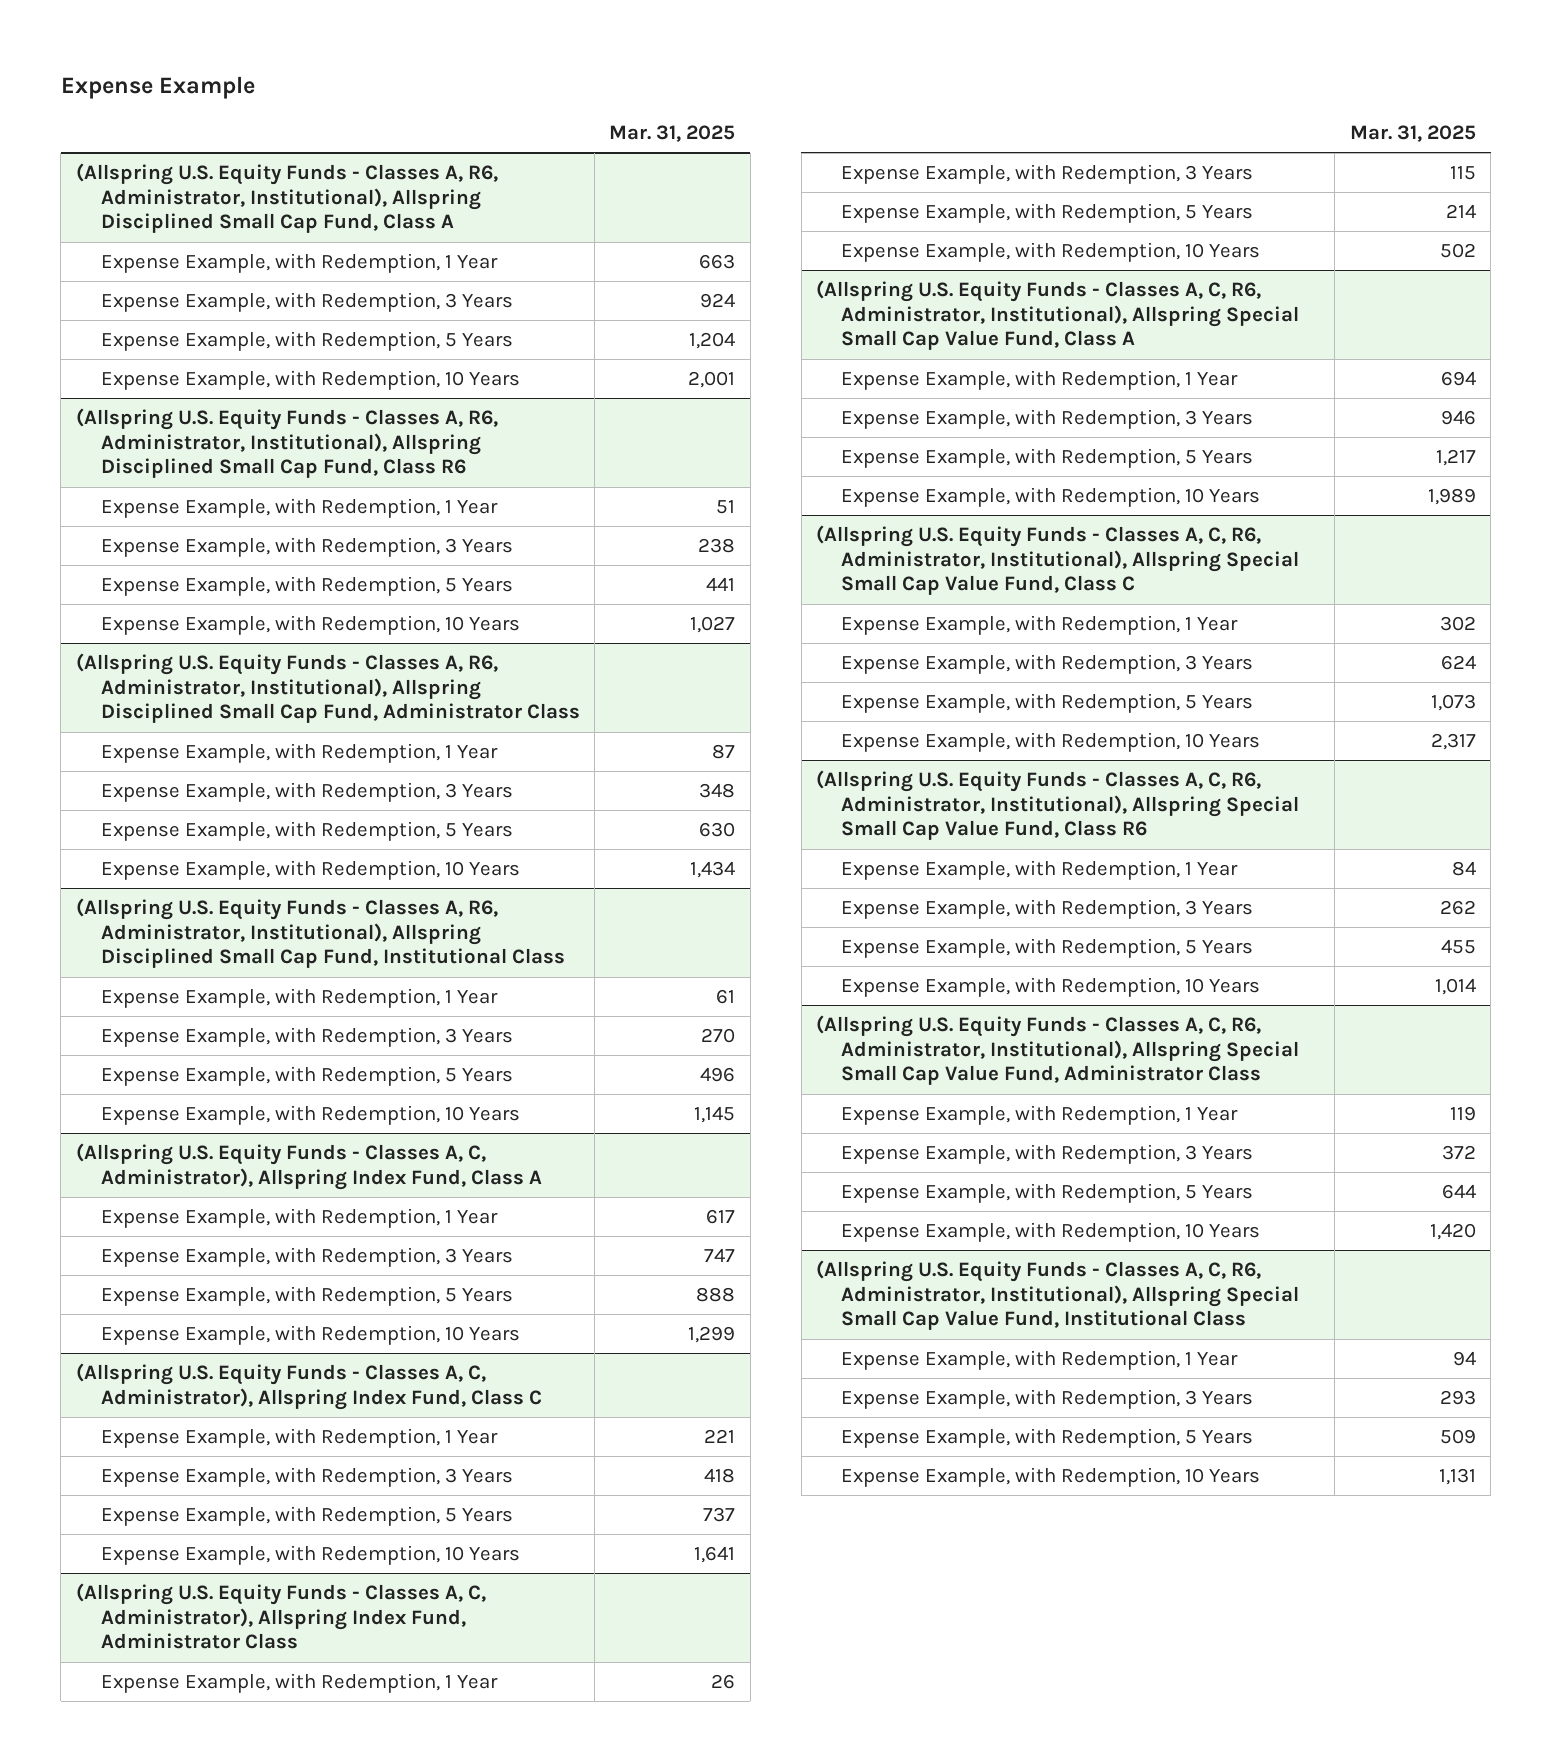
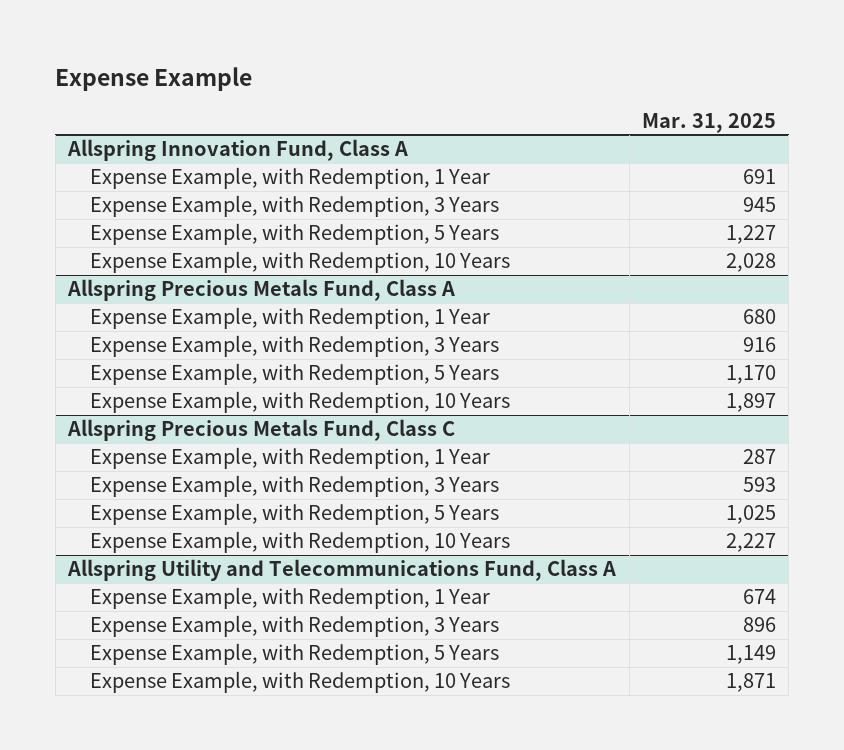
- (Allspring U.S. Equity Funds - Classes A, R6, Administrator, Institutional), Allspring Disciplined Small Cap Fund, Class A
- Expense Example, with Redemption, 1 Year | 663
- Expense Example, with Redemption, 3 Years | 924
- Expense Example, with Redemption, 5 Years | 1,204
- Expense Example, with Redemption, 10 Years | 2,001
- (Allspring U.S. Equity Funds - Classes A, R6, Administrator, Institutional), Allspring Disciplined Small Cap Fund, Class R6
- Expense Example, with Redemption, 1 Year | 51
- Expense Example, with Redemption, 3 Years | 238
- Expense Example, with Redemption, 5 Years | 441
- Expense Example, with Redemption, 10 Years | 1,027
- (Allspring U.S. Equity Funds - Classes A, R6, Administrator, Institutional), Allspring Disciplined Small Cap Fund, Administrator Class
- Expense Example, with Redemption, 1 Year | 87
- Expense Example, with Redemption, 3 Years | 348
- Expense Example, with Redemption, 5 Years | 630
- Expense Example, with Redemption, 10 Years | 1,434
- (Allspring U.S. Equity Funds - Classes A, R6, Administrator, Institutional), Allspring Disciplined Small Cap Fund, Institutional Class
- Expense Example, with Redemption, 1 Year | 61
- Expense Example, with Redemption, 3 Years | 270
- Expense Example, with Redemption, 5 Years | 496
- Expense Example, with Redemption, 10 Years | 1,145
- (Allspring U.S. Equity Funds - Classes A, C, Administrator), Allspring Index Fund, Class A
- Expense Example, with Redemption, 1 Year | 617
- Expense Example, with Redemption, 3 Years | 747
- Expense Example, with Redemption, 5 Years | 888
- Expense Example, with Redemption, 10 Years | 1,299
- (Allspring U.S. Equity Funds - Classes A, C, Administrator), Allspring Index Fund, Class C
- Expense Example, with Redemption, 1 Year | 221
- Expense Example, with Redemption, 3 Years | 418
- Expense Example, with Redemption, 5 Years | 737
- Expense Example, with Redemption, 10 Years | 1,641
- (Allspring U.S. Equity Funds - Classes A, C, Administrator), Allspring Index Fund, Administrator Class
- Expense Example, with Redemption, 1 Year | 26
- Expense Example, with Redemption, 3 Years | 115
- Expense Example, with Redemption, 5 Years | 214
- Expense Example, with Redemption, 10 Years | 502
- (Allspring U.S. Equity Funds - Classes A, C, R6, Administrator, Institutional), Allspring Special Small Cap Value Fund, Class A
- Expense Example, with Redemption, 1 Year | 694
- Expense Example, with Redemption, 3 Years | 946
- Expense Example, with Redemption, 5 Years | 1,217
- Expense Example, with Redemption, 10 Years | 1,989
- (Allspring U.S. Equity Funds - Classes A, C, R6, Administrator, Institutional), Allspring Special Small Cap Value Fund, Class C
- Expense Example, with Redemption, 1 Year | 302
- Expense Example, with Redemption, 3 Years | 624
- Expense Example, with Redemption, 5 Years | 1,073
- Expense Example, with Redemption, 10 Years | 2,317
- (Allspring U.S. Equity Funds - Classes A, C, R6, Administrator, Institutional), Allspring Special Small Cap Value Fund, Class R6
- Expense Example, with Redemption, 1 Year | 84
- Expense Example, with Redemption, 3 Years | 262
- Expense Example, with Redemption, 5 Years | 455
- Expense Example, with Redemption, 10 Years | 1,014
- (Allspring U.S. Equity Funds - Classes A, C, R6, Administrator, Institutional), Allspring Special Small Cap Value Fund, Administrator Class
- Expense Example, with Redemption, 1 Year | 119
- Expense Example, with Redemption, 3 Years | 372
- Expense Example, with Redemption, 5 Years | 644
- Expense Example, with Redemption, 10 Years | 1,420
- (Allspring U.S. Equity Funds - Classes A, C, R6, Administrator, Institutional), Allspring Special Small Cap Value Fund, Institutional Class
- Expense Example, with Redemption, 1 Year | 94
- Expense Example, with Redemption, 3 Years | 293
- Expense Example, with Redemption, 5 Years | 509
- Expense Example, with Redemption, 10 Years | 1,131
+ Allspring Innovation Fund, Class A
+ Expense Example, with Redemption, 1 Year | 691
+ Expense Example, with Redemption, 3 Years | 945
+ Expense Example, with Redemption, 5 Years | 1,227
+ Expense Example, with Redemption, 10 Years | 2,028
+ Allspring Precious Metals Fund, Class A
+ Expense Example, with Redemption, 1 Year | 680
+ Expense Example, with Redemption, 3 Years | 916
+ Expense Example, with Redemption, 5 Years | 1,170
+ Expense Example, with Redemption, 10 Years | 1,897
+ Allspring Precious Metals Fund, Class C
+ Expense Example, with Redemption, 1 Year | 287
+ Expense Example, with Redemption, 3 Years | 593
+ Expense Example, with Redemption, 5 Years | 1,025
+ Expense Example, with Redemption, 10 Years | 2,227
+ Allspring Utility and Telecommunications Fund, Class A
+ Expense Example, with Redemption, 1 Year | 674
+ Expense Example, with Redemption, 3 Years | 896
+ Expense Example, with Redemption, 5 Years | 1,149
+ Expense Example, with Redemption, 10 Years | 1,871

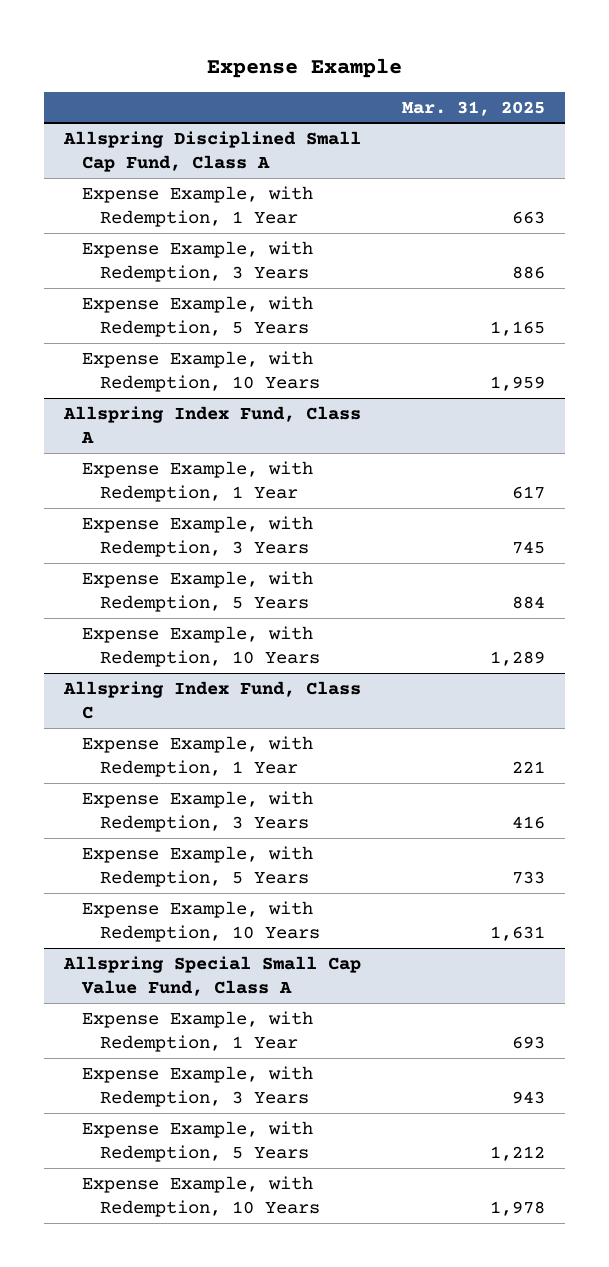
- Allspring Innovation Fund, Class A
- Expense Example, with Redemption, 1 Year | 691
- Expense Example, with Redemption, 3 Years | 945
- Expense Example, with Redemption, 5 Years | 1,227
- Expense Example, with Redemption, 10 Years | 2,028
- Allspring Precious Metals Fund, Class A
- Expense Example, with Redemption, 1 Year | 680
- Expense Example, with Redemption, 3 Years | 916
- Expense Example, with Redemption, 5 Years | 1,170
- Expense Example, with Redemption, 10 Years | 1,897
- Allspring Precious Metals Fund, Class C
- Expense Example, with Redemption, 1 Year | 287
- Expense Example, with Redemption, 3 Years | 593
- Expense Example, with Redemption, 5 Years | 1,025
- Expense Example, with Redemption, 10 Years | 2,227
- Allspring Utility and Telecommunications Fund, Class A
- Expense Example, with Redemption, 1 Year | 674
- Expense Example, with Redemption, 3 Years | 896
- Expense Example, with Redemption, 5 Years | 1,149
- Expense Example, with Redemption, 10 Years | 1,871
+ Allspring Disciplined Small Cap Fund, Class A
+ Expense Example, with Redemption, 1 Year | 663
+ Expense Example, with Redemption, 3 Years | 886
+ Expense Example, with Redemption, 5 Years | 1,165
+ Expense Example, with Redemption, 10 Years | 1,959
+ Allspring Index Fund, Class A
+ Expense Example, with Redemption, 1 Year | 617
+ Expense Example, with Redemption, 3 Years | 745
+ Expense Example, with Redemption, 5 Years | 884
+ Expense Example, with Redemption, 10 Years | 1,289
+ Allspring Index Fund, Class C
+ Expense Example, with Redemption, 1 Year | 221
+ Expense Example, with Redemption, 3 Years | 416
+ Expense Example, with Redemption, 5 Years | 733
+ Expense Example, with Redemption, 10 Years | 1,631
+ Allspring Special Small Cap Value Fund, Class A
+ Expense Example, with Redemption, 1 Year | 693
+ Expense Example, with Redemption, 3 Years | 943
+ Expense Example, with Redemption, 5 Years | 1,212
+ Expense Example, with Redemption, 10 Years | 1,978

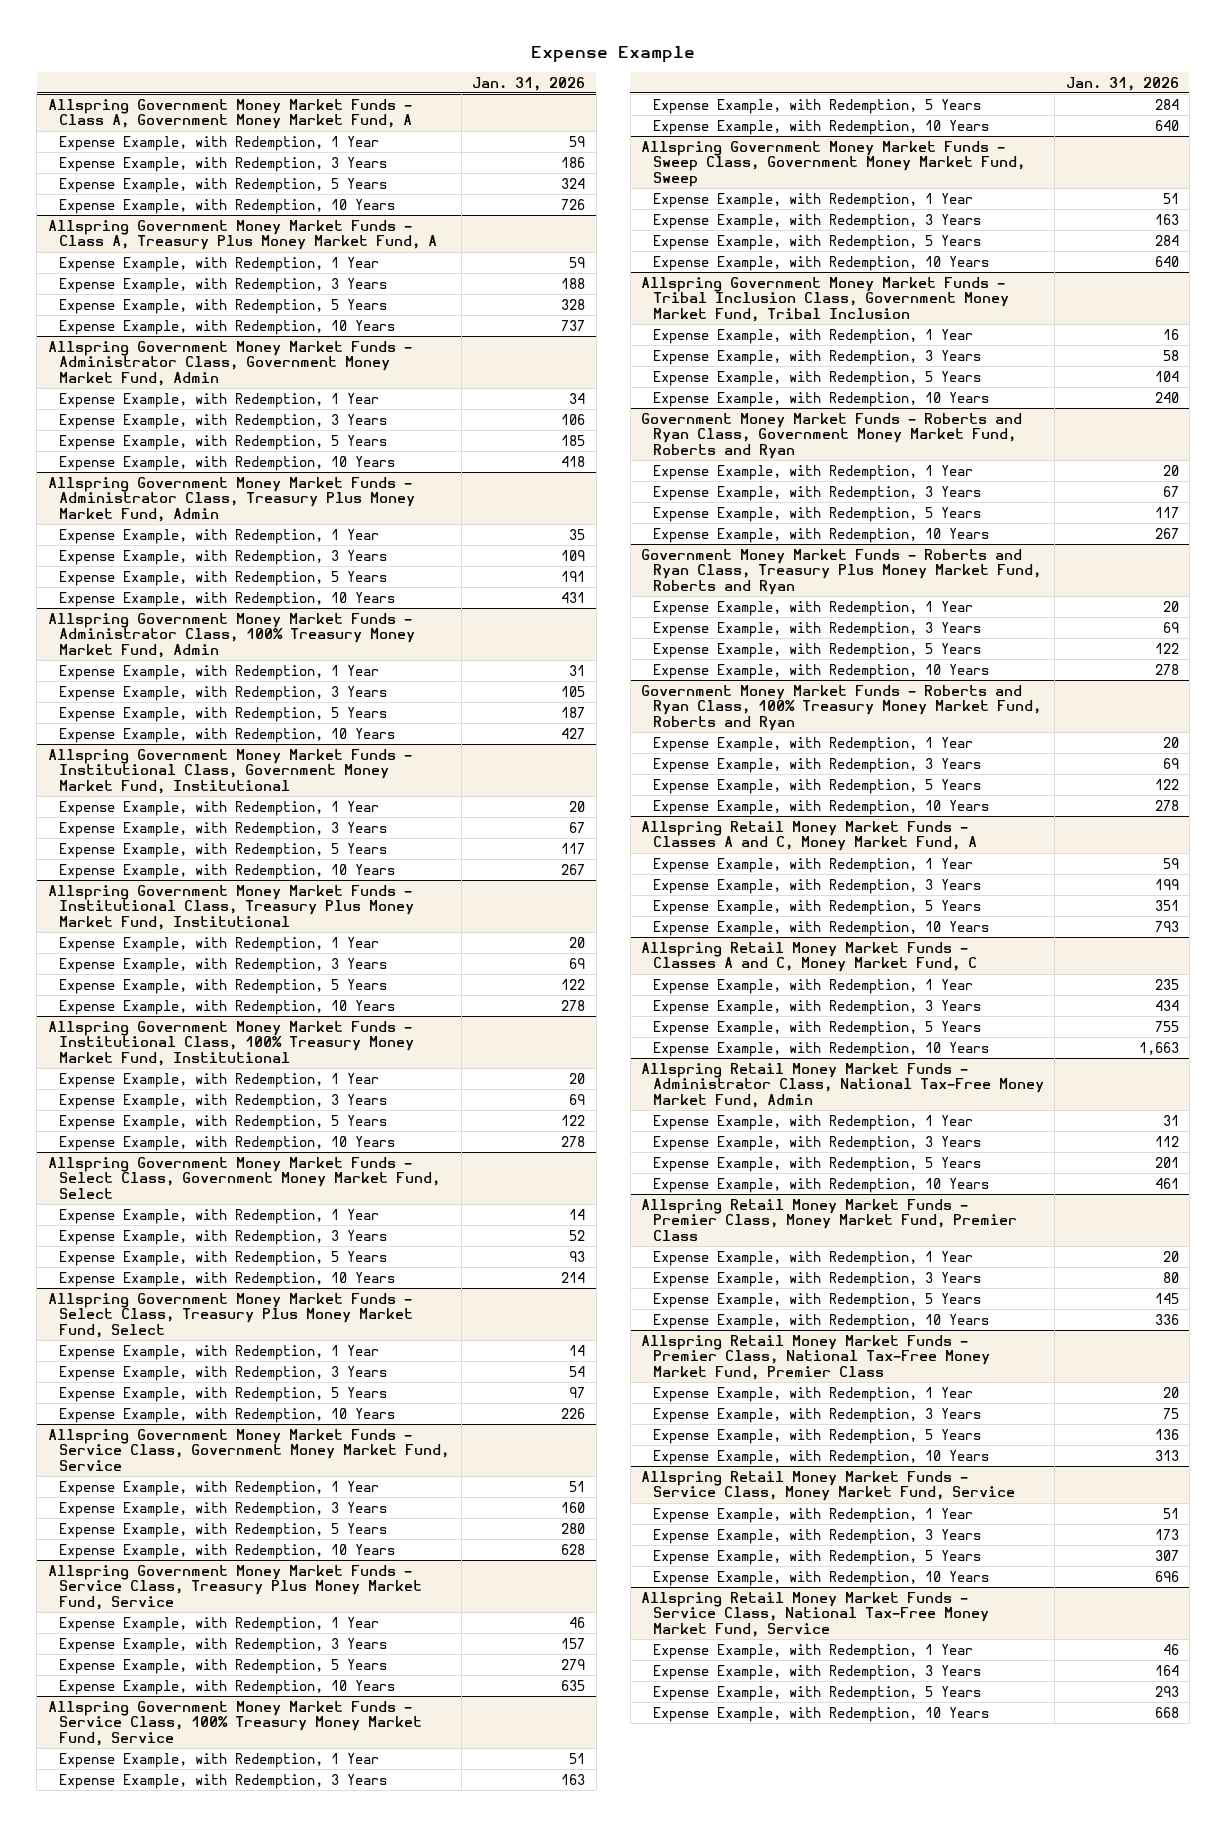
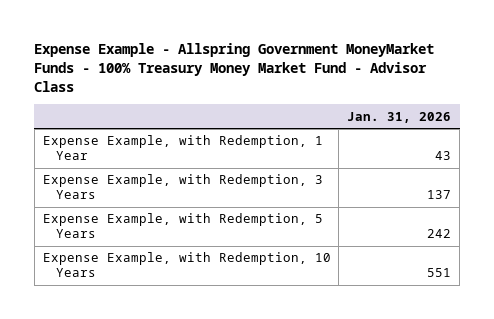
- Expense Example
+ Expense Example - Allspring Government MoneyMarket Funds - 100% Treasury Money Market Fund - Advisor Class
- Allspring Government Money Market Funds - Class A, Government Money Market Fund, A
- Expense Example, with Redemption, 1 Year | 59
- Expense Example, with Redemption, 3 Years | 186
- Expense Example, with Redemption, 5 Years | 324
- Expense Example, with Redemption, 10 Years | 726
- Allspring Government Money Market Funds - Class A, Treasury Plus Money Market Fund, A
- Expense Example, with Redemption, 1 Year | 59
- Expense Example, with Redemption, 3 Years | 188
- Expense Example, with Redemption, 5 Years | 328
- Expense Example, with Redemption, 10 Years | 737
- Allspring Government Money Market Funds - Administrator Class, Government Money Market Fund, Admin
- Expense Example, with Redemption, 1 Year | 34
- Expense Example, with Redemption, 3 Years | 106
- Expense Example, with Redemption, 5 Years | 185
- Expense Example, with Redemption, 10 Years | 418
- Allspring Government Money Market Funds - Administrator Class, Treasury Plus Money Market Fund, Admin
- Expense Example, with Redemption, 1 Year | 35
- Expense Example, with Redemption, 3 Years | 109
- Expense Example, with Redemption, 5 Years | 191
- Expense Example, with Redemption, 10 Years | 431
- Allspring Government Money Market Funds - Administrator Class, 100% Treasury Money Market Fund, Admin
- Expense Example, with Redemption, 1 Year | 31
- Expense Example, with Redemption, 3 Years | 105
- Expense Example, with Redemption, 5 Years | 187
- Expense Example, with Redemption, 10 Years | 427
- Allspring Government Money Market Funds - Institutional Class, Government Money Market Fund, Institutional
- Expense Example, with Redemption, 1 Year | 20
- Expense Example, with Redemption, 3 Years | 67
- Expense Example, with Redemption, 5 Years | 117
- Expense Example, with Redemption, 10 Years | 267
- Allspring Government Money Market Funds - Institutional Class, Treasury Plus Money Market Fund, Institutional
- Expense Example, with Redemption, 1 Year | 20
- Expense Example, with Redemption, 3 Years | 69
- Expense Example, with Redemption, 5 Years | 122
- Expense Example, with Redemption, 10 Years | 278
- Allspring Government Money Market Funds - Institutional Class, 100% Treasury Money Market Fund, Institutional
- Expense Example, with Redemption, 1 Year | 20
- Expense Example, with Redemption, 3 Years | 69
- Expense Example, with Redemption, 5 Years | 122
- Expense Example, with Redemption, 10 Years | 278
- Allspring Government Money Market Funds - Select Class, Government Money Market Fund, Select
- Expense Example, with Redemption, 1 Year | 14
- Expense Example, with Redemption, 3 Years | 52
- Expense Example, with Redemption, 5 Years | 93
- Expense Example, with Redemption, 10 Years | 214
- Allspring Government Money Market Funds - Select Class, Treasury Plus Money Market Fund, Select
- Expense Example, with Redemption, 1 Year | 14
- Expense Example, with Redemption, 3 Years | 54
- Expense Example, with Redemption, 5 Years | 97
- Expense Example, with Redemption, 10 Years | 226
- Allspring Government Money Market Funds - Service Class, Government Money Market Fund, Service
- Expense Example, with Redemption, 1 Year | 51
- Expense Example, with Redemption, 3 Years | 160
- Expense Example, with Redemption, 5 Years | 280
- Expense Example, with Redemption, 10 Years | 628
- Allspring Government Money Market Funds - Service Class, Treasury Plus Money Market Fund, Service
- Expense Example, with Redemption, 1 Year | 46
- Expense Example, with Redemption, 3 Years | 157
- Expense Example, with Redemption, 5 Years | 279
- Expense Example, with Redemption, 10 Years | 635
- Allspring Government Money Market Funds - Service Class, 100% Treasury Money Market Fund, Service
- Expense Example, with Redemption, 1 Year | 51
- Expense Example, with Redemption, 3 Years | 163
- Expense Example, with Redemption, 5 Years | 284
- Expense Example, with Redemption, 10 Years | 640
- Allspring Government Money Market Funds - Sweep Class, Government Money Market Fund, Sweep
- Expense Example, with Redemption, 1 Year | 51
- Expense Example, with Redemption, 3 Years | 163
- Expense Example, with Redemption, 5 Years | 284
- Expense Example, with Redemption, 10 Years | 640
- Allspring Government Money Market Funds - Tribal Inclusion Class, Government Money Market Fund, Tribal Inclusion
- Expense Example, with Redemption, 1 Year | 16
- Expense Example, with Redemption, 3 Years | 58
- Expense Example, with Redemption, 5 Years | 104
- Expense Example, with Redemption, 10 Years | 240
- Government Money Market Funds - Roberts and Ryan Class, Government Money Market Fund, Roberts and Ryan
- Expense Example, with Redemption, 1 Year | 20
- Expense Example, with Redemption, 3 Years | 67
- Expense Example, with Redemption, 5 Years | 117
- Expense Example, with Redemption, 10 Years | 267
- Government Money Market Funds - Roberts and Ryan Class, Treasury Plus Money Market Fund, Roberts and Ryan
- Expense Example, with Redemption, 1 Year | 20
- Expense Example, with Redemption, 3 Years | 69
- Expense Example, with Redemption, 5 Years | 122
- Expense Example, with Redemption, 10 Years | 278
- Government Money Market Funds - Roberts and Ryan Class, 100% Treasury Money Market Fund, Roberts and Ryan
- Expense Example, with Redemption, 1 Year | 20
- Expense Example, with Redemption, 3 Years | 69
- Expense Example, with Redemption, 5 Years | 122
- Expense Example, with Redemption, 10 Years | 278
- Allspring Retail Money Market Funds - Classes A and C, Money Market Fund, A
- Expense Example, with Redemption, 1 Year | 59
- Expense Example, with Redemption, 3 Years | 199
- Expense Example, with Redemption, 5 Years | 351
- Expense Example, with Redemption, 10 Years | 793
- Allspring Retail Money Market Funds - Classes A and C, Money Market Fund, C
- Expense Example, with Redemption, 1 Year | 235
- Expense Example, with Redemption, 3 Years | 434
- Expense Example, with Redemption, 5 Years | 755
- Expense Example, with Redemption, 10 Years | 1,663
- Allspring Retail Money Market Funds - Administrator Class, National Tax-Free Money Market Fund, Admin
- Expense Example, with Redemption, 1 Year | 31
- Expense Example, with Redemption, 3 Years | 112
- Expense Example, with Redemption, 5 Years | 201
- Expense Example, with Redemption, 10 Years | 461
- Allspring Retail Money Market Funds - Premier Class, Money Market Fund, Premier Class
- Expense Example, with Redemption, 1 Year | 20
- Expense Example, with Redemption, 3 Years | 80
- Expense Example, with Redemption, 5 Years | 145
- Expense Example, with Redemption, 10 Years | 336
- Allspring Retail Money Market Funds - Premier Class, National Tax-Free Money Market Fund, Premier Class
- Expense Example, with Redemption, 1 Year | 20
- Expense Example, with Redemption, 3 Years | 75
- Expense Example, with Redemption, 5 Years | 136
- Expense Example, with Redemption, 10 Years | 313
- Allspring Retail Money Market Funds - Service Class, Money Market Fund, Service
- Expense Example, with Redemption, 1 Year | 51
- Expense Example, with Redemption, 3 Years | 173
- Expense Example, with Redemption, 5 Years | 307
- Expense Example, with Redemption, 10 Years | 696
- Allspring Retail Money Market Funds - Service Class, National Tax-Free Money Market Fund, Service
- Expense Example, with Redemption, 1 Year | 46
- Expense Example, with Redemption, 3 Years | 164
- Expense Example, with Redemption, 5 Years | 293
- Expense Example, with Redemption, 10 Years | 668
+ Expense Example, with Redemption, 1 Year | 43
+ Expense Example, with Redemption, 3 Years | 137
+ Expense Example, with Redemption, 5 Years | 242
+ Expense Example, with Redemption, 10 Years | 551

